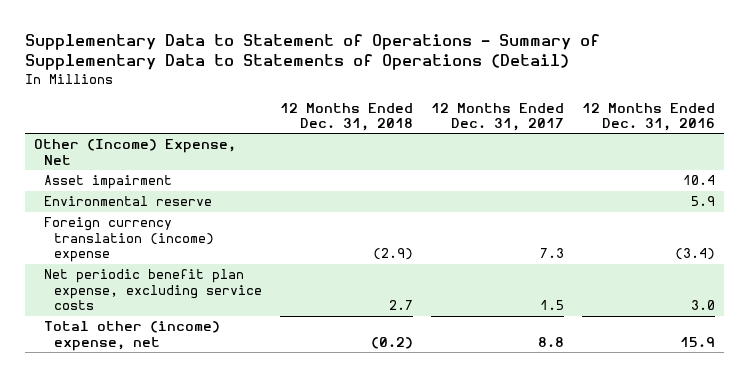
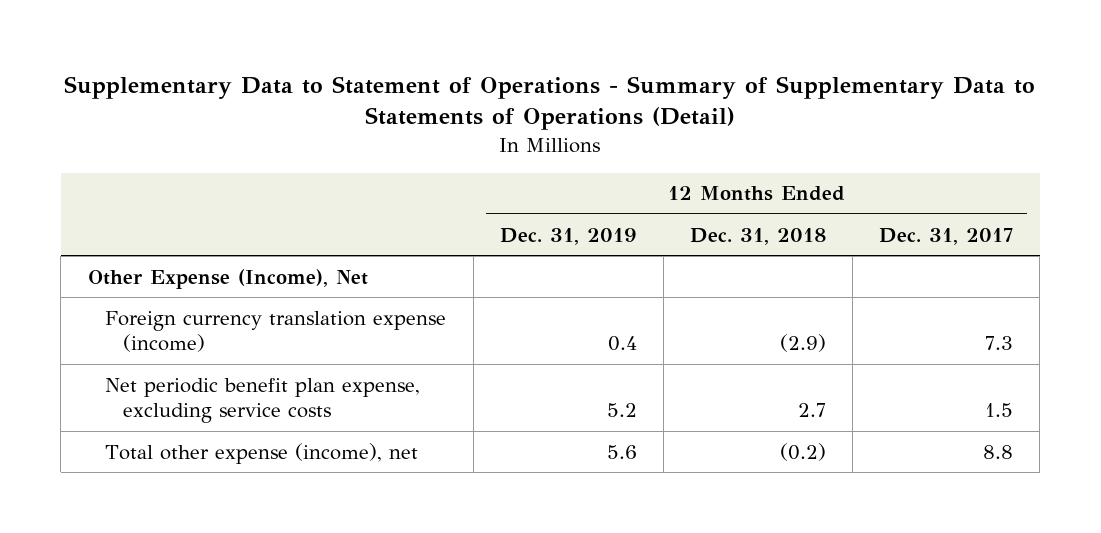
- | 12 Months Ended Dec. 31, 2018 | 12 Months Ended Dec. 31, 2017 | 12 Months Ended Dec. 31, 2016
+ | 12 Months Ended Dec. 31, 2019 | 12 Months Ended Dec. 31, 2018 | 12 Months Ended Dec. 31, 2017
- Other (Income) Expense, Net
- Asset impairment | | | 10.4
- Environmental reserve | | | 5.9
- Foreign currency translation (income) expense | (2.9) | 7.3 | (3.4)
+ Other Expense (Income), Net
+ Foreign currency translation expense (income) | 0.4 | (2.9) | 7.3
- Total other (income) expense, net | (0.2) | 8.8 | 15.9
+ Total other expense (income), net | 5.6 | (0.2) | 8.8

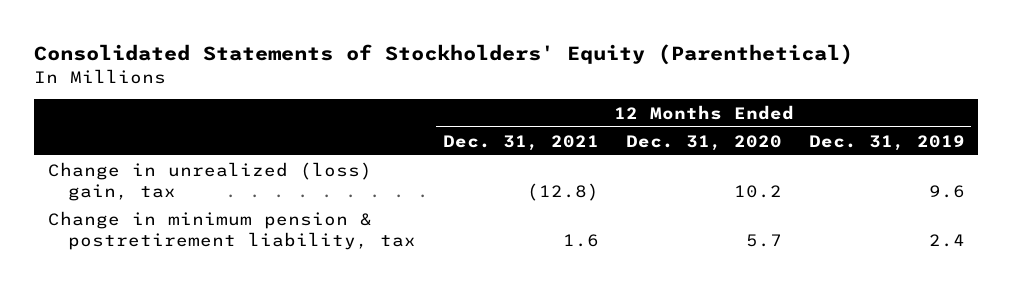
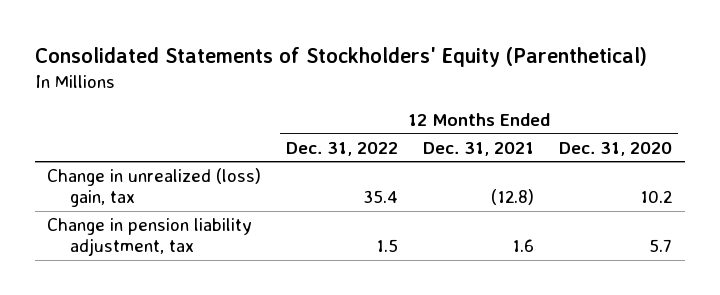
- | 12 Months Ended Dec. 31, 2021 | 12 Months Ended Dec. 31, 2020 | 12 Months Ended Dec. 31, 2019
+ | 12 Months Ended Dec. 31, 2022 | 12 Months Ended Dec. 31, 2021 | 12 Months Ended Dec. 31, 2020
- Change in minimum pension & postretirement liability, tax | 1.6 | 5.7 | 2.4
+ Change in pension liability adjustment, tax | 1.5 | 1.6 | 5.7

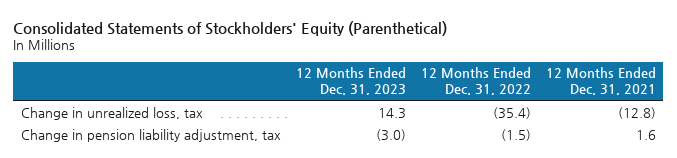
- | 12 Months Ended Dec. 31, 2022 | 12 Months Ended Dec. 31, 2021 | 12 Months Ended Dec. 31, 2020
+ | 12 Months Ended Dec. 31, 2023 | 12 Months Ended Dec. 31, 2022 | 12 Months Ended Dec. 31, 2021
- Change in unrealized (loss) gain, tax | 35.4 | (12.8) | 10.2
- Change in pension liability adjustment, tax | 1.5 | 1.6 | 5.7
+ Change in unrealized loss, tax | 14.3 | (35.4) | (12.8)
+ Change in pension liability adjustment, tax | (3.0) | (1.5) | 1.6

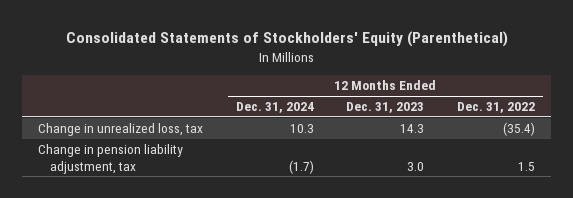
- | 12 Months Ended Dec. 31, 2023 | 12 Months Ended Dec. 31, 2022 | 12 Months Ended Dec. 31, 2021
+ | 12 Months Ended Dec. 31, 2024 | 12 Months Ended Dec. 31, 2023 | 12 Months Ended Dec. 31, 2022
- Change in pension liability adjustment, tax | (3.0) | (1.5) | 1.6
+ Change in pension liability adjustment, tax | (1.7) | 3.0 | 1.5

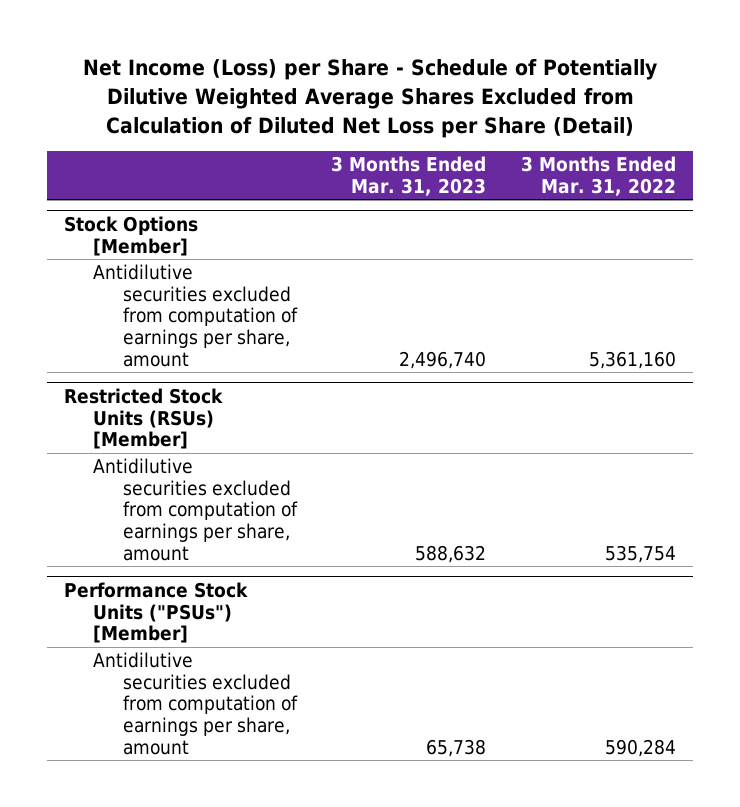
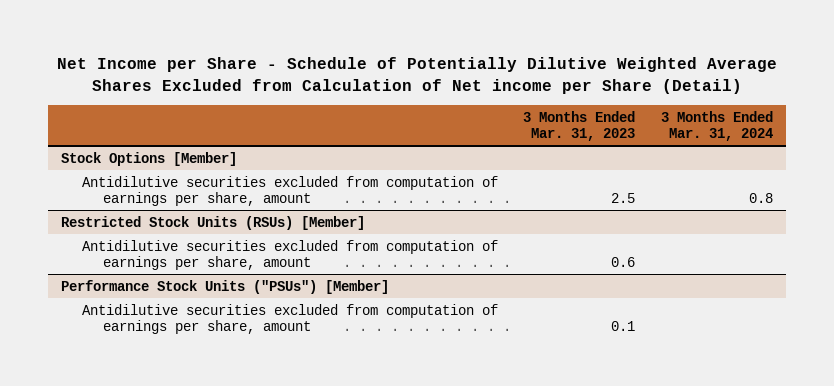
- Net Income (Loss) per Share - Schedule of Potentially Dilutive Weighted Average Shares Excluded from Calculation of Diluted Net Loss per Share (Detail)
+ Net Income per Share - Schedule of Potentially Dilutive Weighted Average Shares Excluded from Calculation of Net income per Share (Detail)
- | 3 Months Ended Mar. 31, 2023 | 3 Months Ended Mar. 31, 2022
+ | 3 Months Ended Mar. 31, 2023 | 3 Months Ended Mar. 31, 2024
@ Stock Options [Member]
- Antidilutive securities excluded from computation of earnings per share, amount | 2,496,740 | 5,361,160
+ Antidilutive securities excluded from computation of earnings per share, amount | 2.5 | 0.8
@ Restricted Stock Units (RSUs) [Member]
- Antidilutive securities excluded from computation of earnings per share, amount | 588,632 | 535,754
+ Antidilutive securities excluded from computation of earnings per share, amount | 0.6 |
@ Performance Stock Units ("PSUs") [Member]
- Antidilutive securities excluded from computation of earnings per share, amount | 65,738 | 590,284
+ Antidilutive securities excluded from computation of earnings per share, amount | 0.1 |

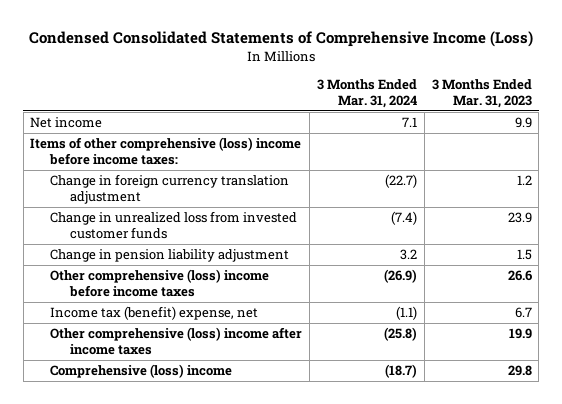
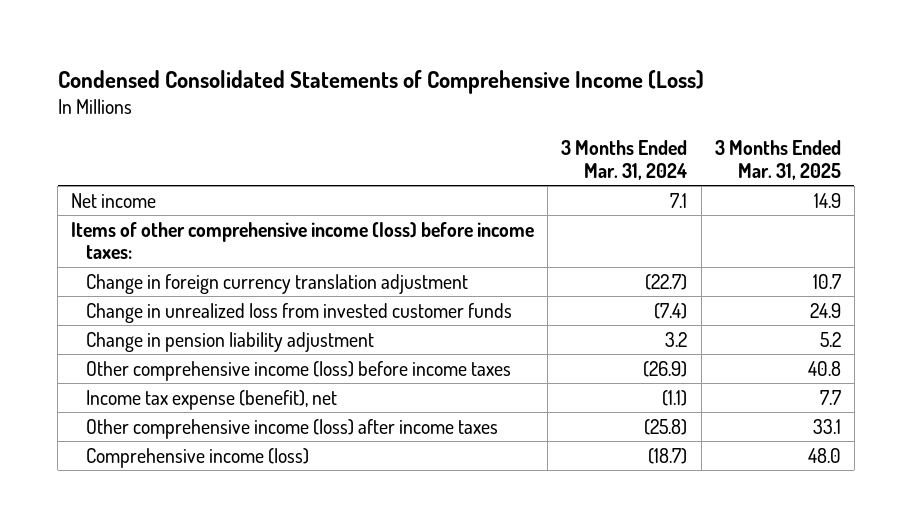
- | 3 Months Ended Mar. 31, 2024 | 3 Months Ended Mar. 31, 2023
+ | 3 Months Ended Mar. 31, 2024 | 3 Months Ended Mar. 31, 2025
- Items of other comprehensive (loss) income before income taxes:
+ Items of other comprehensive income (loss) before income taxes:
- Other comprehensive (loss) income before income taxes | (26.9) | 26.6
- Income tax (benefit) expense, net | (1.1) | 6.7
- Other comprehensive (loss) income after income taxes | (25.8) | 19.9
- Comprehensive (loss) income | (18.7) | 29.8
+ Other comprehensive income (loss) before income taxes | (26.9) | 40.8
+ Income tax expense (benefit), net | (1.1) | 7.7
+ Other comprehensive income (loss) after income taxes | (25.8) | 33.1
+ Comprehensive income (loss) | (18.7) | 48.0

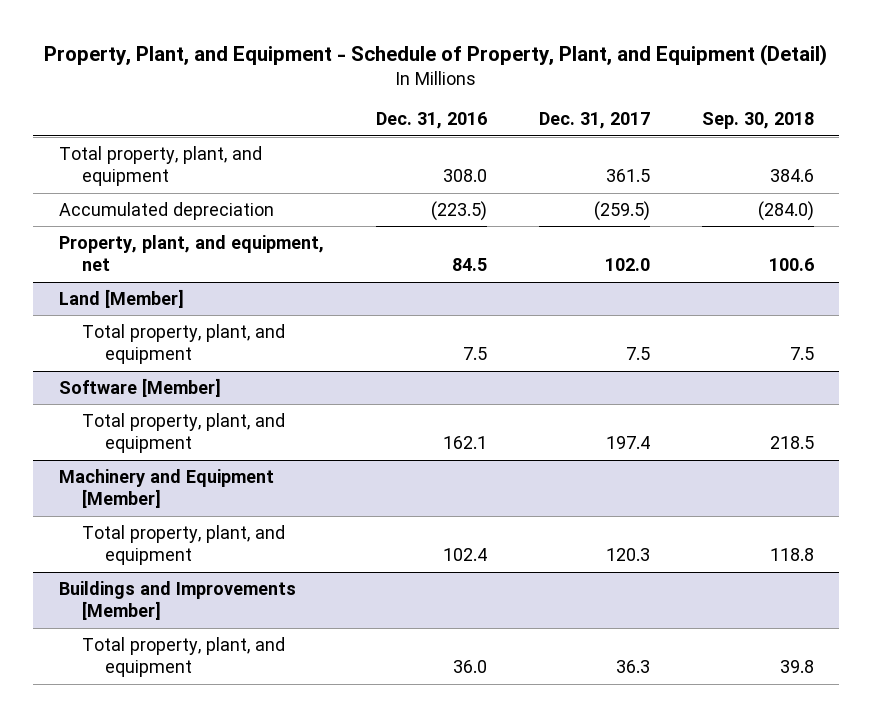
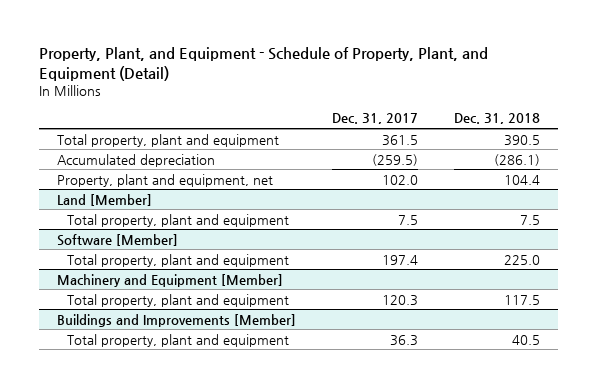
- | Dec. 31, 2016 | Dec. 31, 2017 | Sep. 30, 2018
+ | Dec. 31, 2017 | Dec. 31, 2018
- Total property, plant, and equipment | 308.0 | 361.5 | 384.6
+ Total property, plant and equipment | 361.5 | 390.5
- Property, plant, and equipment, net | 84.5 | 102.0 | 100.6
+ Property, plant and equipment, net | 102.0 | 104.4
@ Land [Member]
- Total property, plant, and equipment | 7.5 | 7.5 | 7.5
+ Total property, plant and equipment | 7.5 | 7.5
@ Software [Member]
- Total property, plant, and equipment | 162.1 | 197.4 | 218.5
+ Total property, plant and equipment | 197.4 | 225.0
@ Machinery and Equipment [Member]
- Total property, plant, and equipment | 102.4 | 120.3 | 118.8
+ Total property, plant and equipment | 120.3 | 117.5
@ Buildings and Improvements [Member]
- Total property, plant, and equipment | 36.0 | 36.3 | 39.8
+ Total property, plant and equipment | 36.3 | 40.5

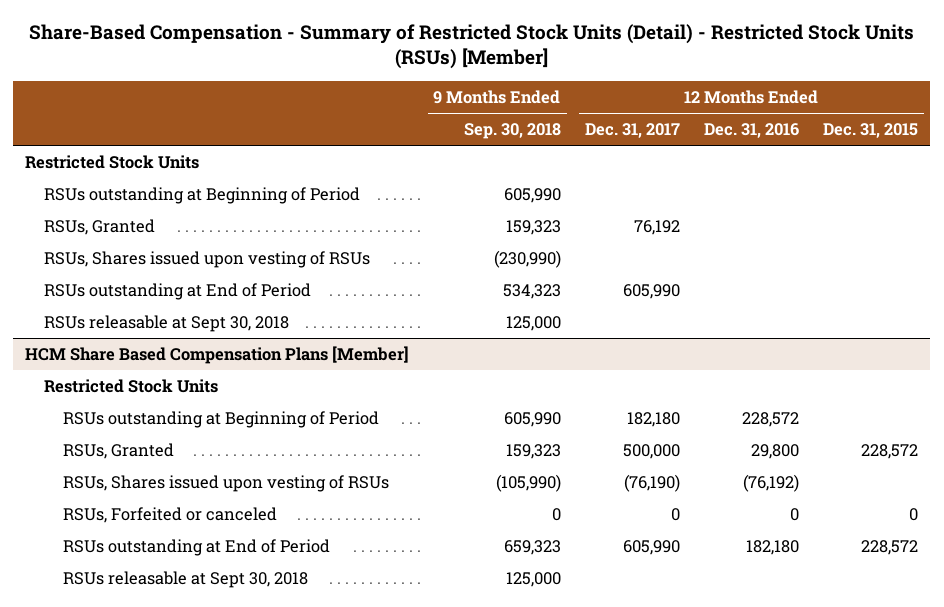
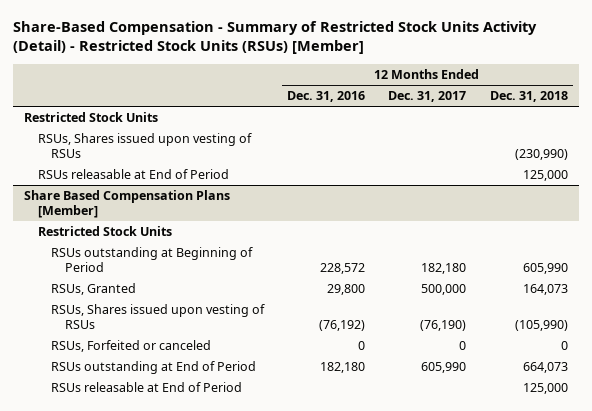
- Share-Based Compensation - Summary of Restricted Stock Units (Detail) - Restricted Stock Units (RSUs) [Member]
+ Share-Based Compensation - Summary of Restricted Stock Units Activity (Detail) - Restricted Stock Units (RSUs) [Member]
- | 9 Months Ended Sep. 30, 2018 | 12 Months Ended Dec. 31, 2017 | 12 Months Ended Dec. 31, 2016 | 12 Months Ended Dec. 31, 2015
+ | 12 Months Ended Dec. 31, 2016 | 12 Months Ended Dec. 31, 2017 | 12 Months Ended Dec. 31, 2018
- RSUs outstanding at Beginning of Period | 605,990 | | |
- RSUs, Granted | 159,323 | 76,192 | |
- RSUs outstanding at End of Period | 534,323 | 605,990 | |
- RSUs releasable at Sept 30, 2018 | 125,000 | | |
- HCM Share Based Compensation Plans [Member]
+ RSUs releasable at End of Period | | | 125,000
+ Share Based Compensation Plans [Member]
- RSUs releasable at Sept 30, 2018 | 125,000 | | |
+ RSUs releasable at End of Period | | | 125,000

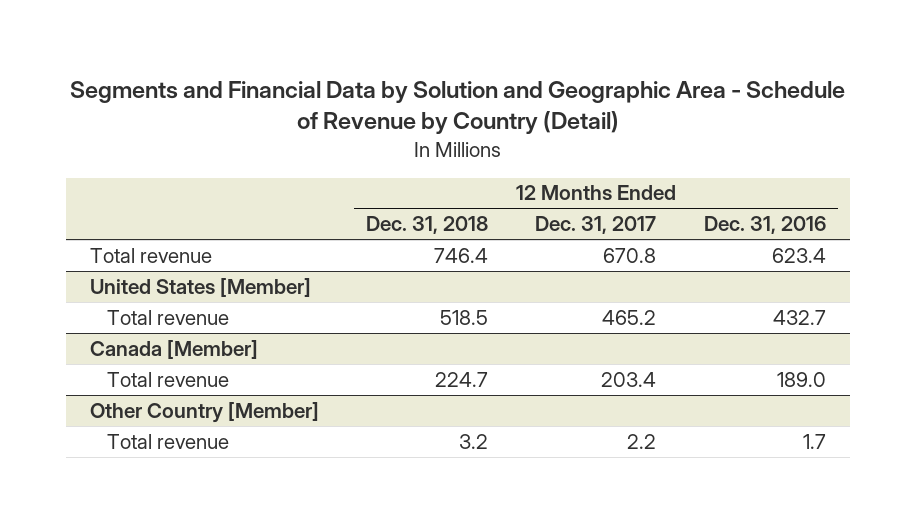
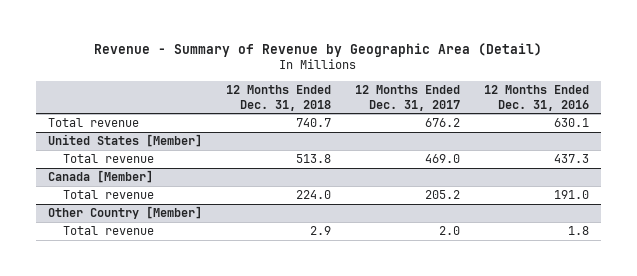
- Segments and Financial Data by Solution and Geographic Area - Schedule of Revenue by Country (Detail)
+ Revenue - Summary of Revenue by Geographic Area (Detail)
- Total revenue | 746.4 | 670.8 | 623.4
+ Total revenue | 740.7 | 676.2 | 630.1
@ United States [Member]
- Total revenue | 518.5 | 465.2 | 432.7
+ Total revenue | 513.8 | 469.0 | 437.3
@ Canada [Member]
- Total revenue | 224.7 | 203.4 | 189.0
+ Total revenue | 224.0 | 205.2 | 191.0
@ Other Country [Member]
- Total revenue | 3.2 | 2.2 | 1.7
+ Total revenue | 2.9 | 2.0 | 1.8

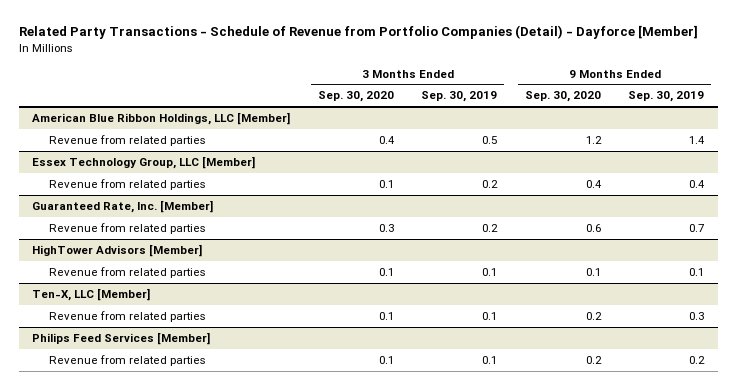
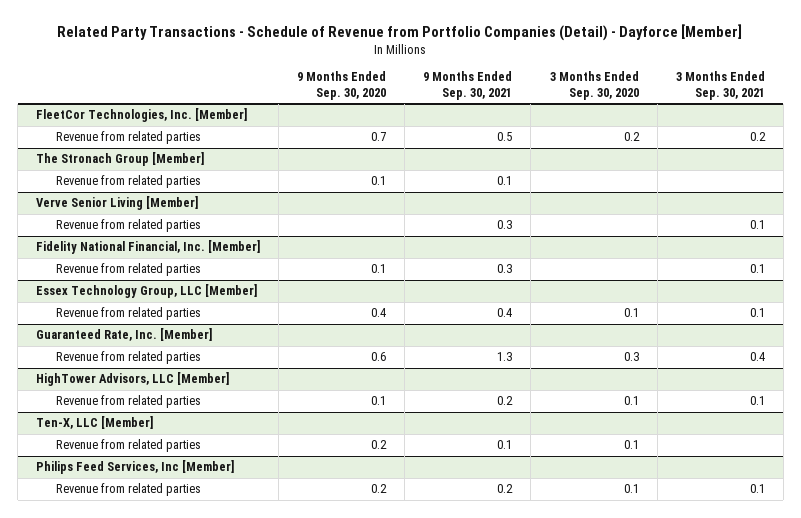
- | 3 Months Ended Sep. 30, 2020 | 3 Months Ended Sep. 30, 2019 | 9 Months Ended Sep. 30, 2020 | 9 Months Ended Sep. 30, 2019
+ | 9 Months Ended Sep. 30, 2020 | 9 Months Ended Sep. 30, 2021 | 3 Months Ended Sep. 30, 2020 | 3 Months Ended Sep. 30, 2021
- American Blue Ribbon Holdings, LLC [Member]
- Revenue from related parties | 0.4 | 0.5 | 1.2 | 1.4
+ FleetCor Technologies, Inc. [Member]
+ Revenue from related parties | 0.7 | 0.5 | 0.2 | 0.2
+ The Stronach Group [Member]
+ Revenue from related parties | 0.1 | 0.1 | |
+ Verve Senior Living [Member]
+ Revenue from related parties | | 0.3 | | 0.1
+ Fidelity National Financial, Inc. [Member]
+ Revenue from related parties | 0.1 | 0.3 | | 0.1
- HighTower Advisors [Member]
+ HighTower Advisors, LLC [Member]
- Philips Feed Services [Member]
+ Philips Feed Services, Inc [Member]

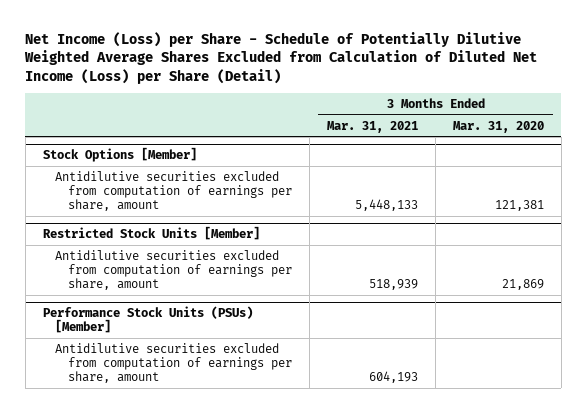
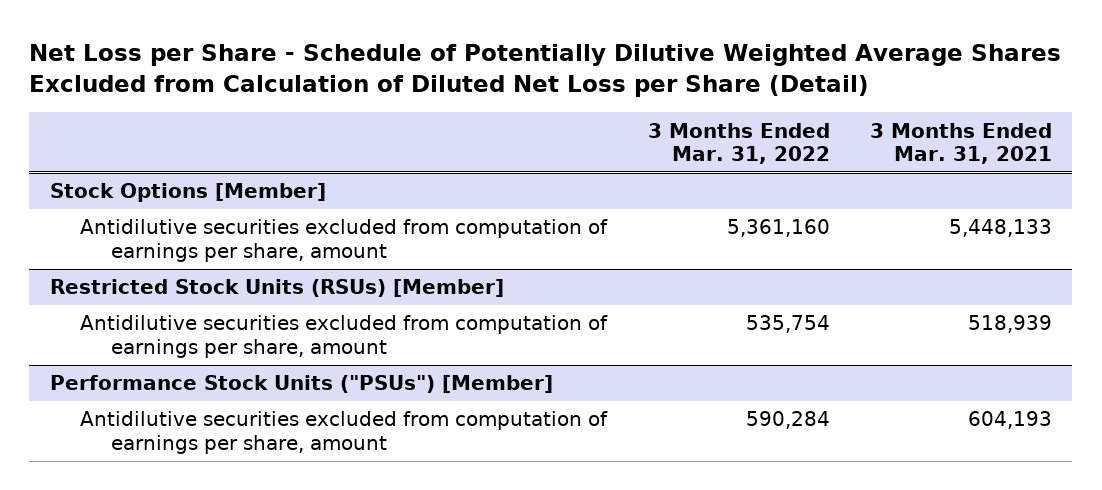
- Net Income (Loss) per Share - Schedule of Potentially Dilutive Weighted Average Shares Excluded from Calculation of Diluted Net Income (Loss) per Share (Detail)
+ Net Loss per Share - Schedule of Potentially Dilutive Weighted Average Shares Excluded from Calculation of Diluted Net Loss per Share (Detail)
- | 3 Months Ended Mar. 31, 2021 | 3 Months Ended Mar. 31, 2020
+ | 3 Months Ended Mar. 31, 2022 | 3 Months Ended Mar. 31, 2021
- Restricted Stock Units [Member]
+ Restricted Stock Units (RSUs) [Member]
- Performance Stock Units (PSUs) [Member]
+ Performance Stock Units ("PSUs") [Member]

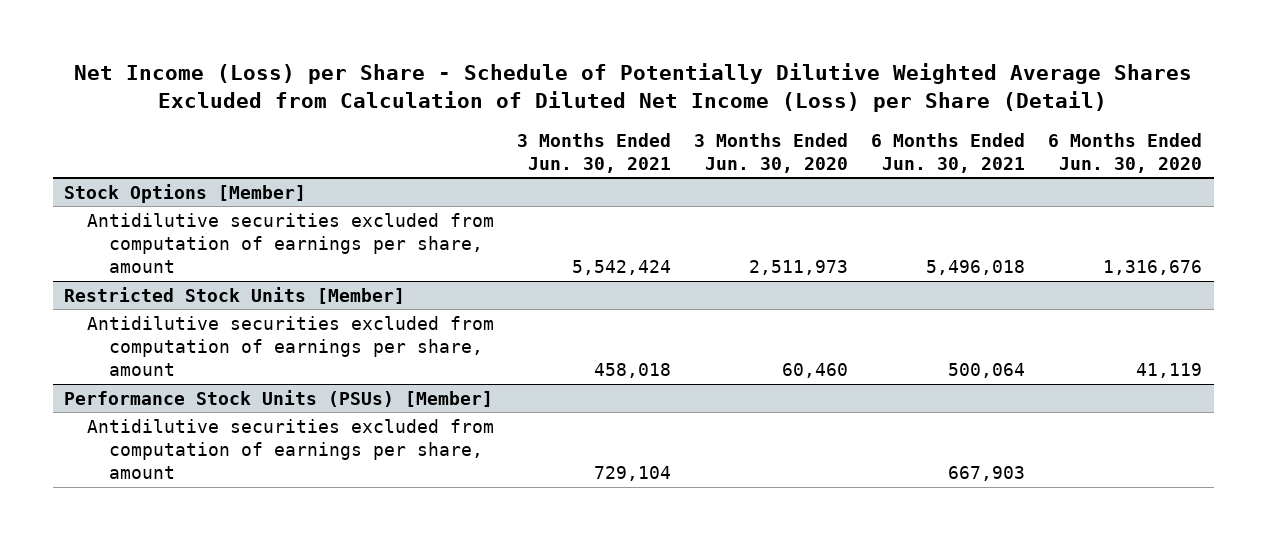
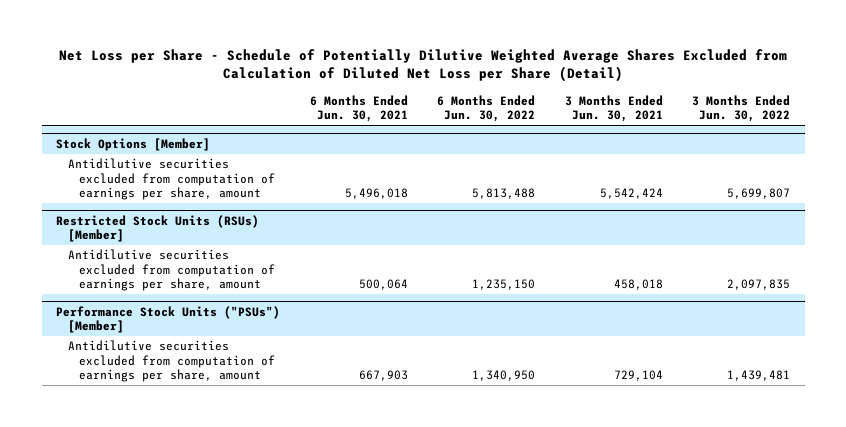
- Net Income (Loss) per Share - Schedule of Potentially Dilutive Weighted Average Shares Excluded from Calculation of Diluted Net Income (Loss) per Share (Detail)
+ Net Loss per Share - Schedule of Potentially Dilutive Weighted Average Shares Excluded from Calculation of Diluted Net Loss per Share (Detail)
- | 3 Months Ended Jun. 30, 2021 | 3 Months Ended Jun. 30, 2020 | 6 Months Ended Jun. 30, 2021 | 6 Months Ended Jun. 30, 2020
+ | 6 Months Ended Jun. 30, 2021 | 6 Months Ended Jun. 30, 2022 | 3 Months Ended Jun. 30, 2021 | 3 Months Ended Jun. 30, 2022
- Restricted Stock Units [Member]
+ Restricted Stock Units (RSUs) [Member]
- Performance Stock Units (PSUs) [Member]
+ Performance Stock Units ("PSUs") [Member]

